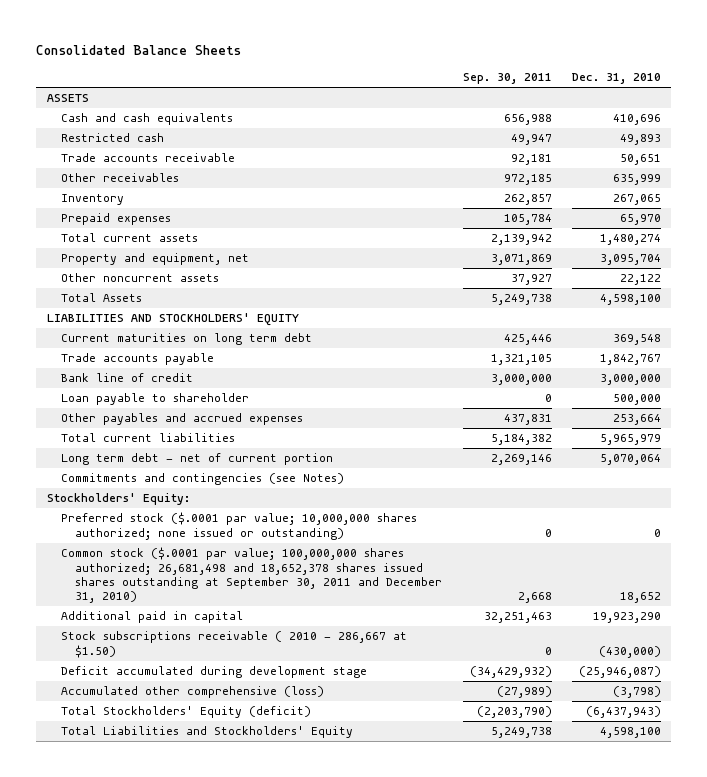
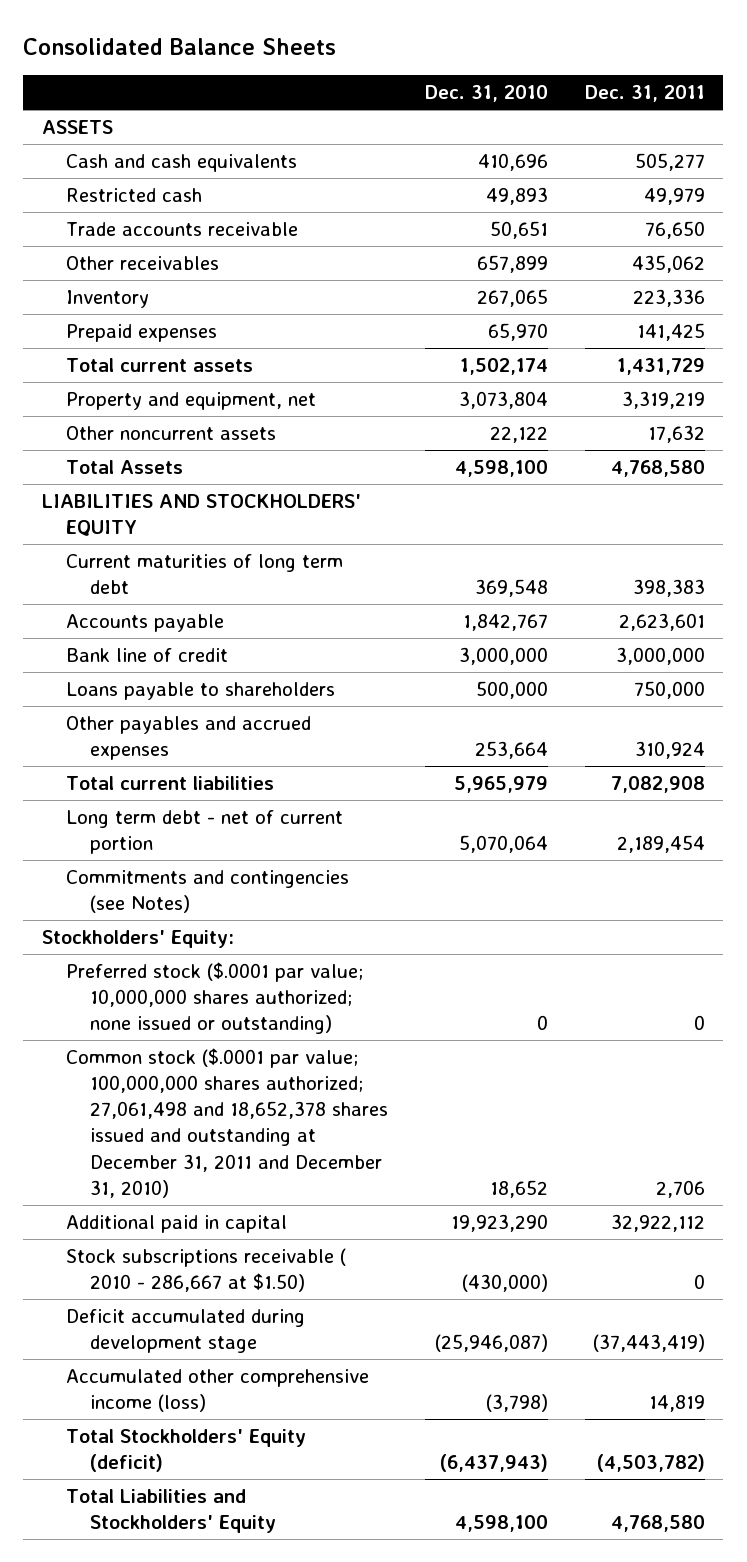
- | Sep. 30, 2011 | Dec. 31, 2010
+ | Dec. 31, 2010 | Dec. 31, 2011
- Other receivables | 972,185 | 635,999
+ Other receivables | 657,899 | 435,062
- Total current assets | 2,139,942 | 1,480,274
- Property and equipment, net | 3,071,869 | 3,095,704
+ Total current assets | 1,502,174 | 1,431,729
+ Property and equipment, net | 3,073,804 | 3,319,219
- Current maturities on long term debt | 425,446 | 369,548
- Trade accounts payable | 1,321,105 | 1,842,767
+ Current maturities of long term debt | 369,548 | 398,383
+ Accounts payable | 1,842,767 | 2,623,601
- Loan payable to shareholder | 0 | 500,000
+ Loans payable to shareholders | 500,000 | 750,000
- Common stock ($.0001 par value; 100,000,000 shares authorized; 26,681,498 and 18,652,378 shares issued shares outstanding at September 30, 2011 and December 31, 2010) | 2,668 | 18,652
+ Common stock ($.0001 par value; 100,000,000 shares authorized; 27,061,498 and 18,652,378 shares issued and outstanding at December 31, 2011 and December 31, 2010) | 18,652 | 2,706
- Accumulated other comprehensive (loss) | (27,989) | (3,798)
+ Accumulated other comprehensive income (loss) | (3,798) | 14,819

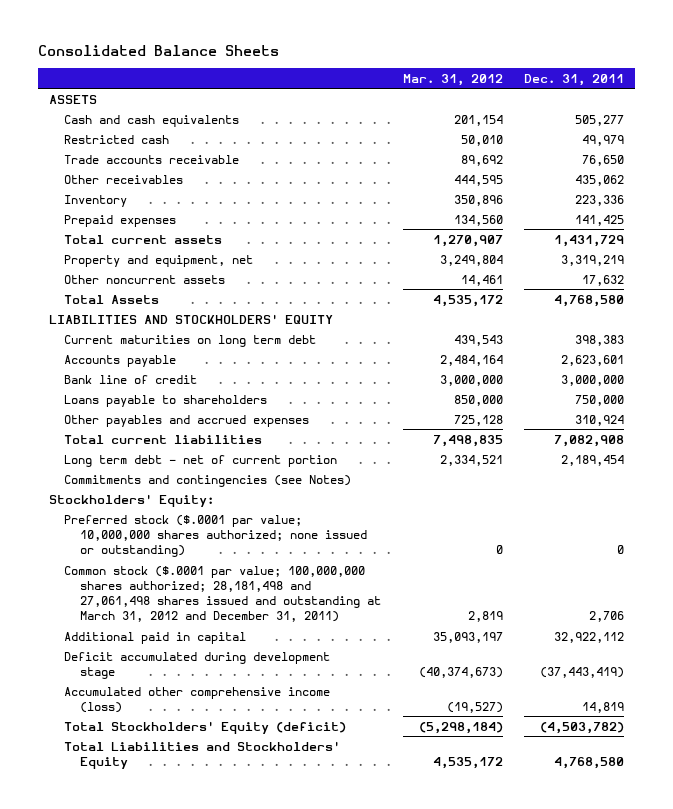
- | Dec. 31, 2010 | Dec. 31, 2011
+ | Mar. 31, 2012 | Dec. 31, 2011
- Current maturities of long term debt | 369,548 | 398,383
+ Current maturities on long term debt | 439,543 | 398,383
- Common stock ($.0001 par value; 100,000,000 shares authorized; 27,061,498 and 18,652,378 shares issued and outstanding at December 31, 2011 and December 31, 2010) | 18,652 | 2,706
+ Common stock ($.0001 par value; 100,000,000 shares authorized; 28,181,498 and 27,061,498 shares issued and outstanding at March 31, 2012 and December 31, 2011) | 2,819 | 2,706
- Stock subscriptions receivable ( 2010 - 286,667 at $1.50) | (430,000) | 0

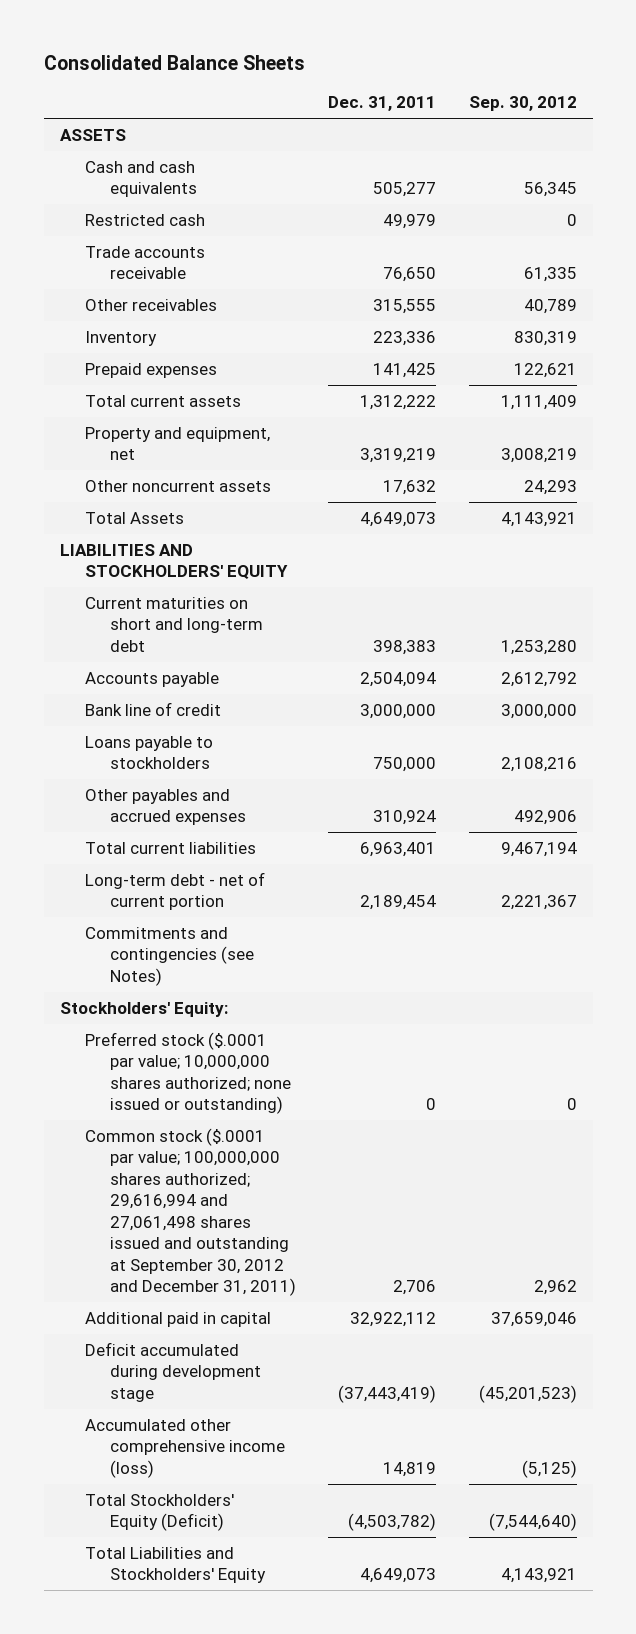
- | Mar. 31, 2012 | Dec. 31, 2011
+ | Dec. 31, 2011 | Sep. 30, 2012
- Other receivables | 444,595 | 435,062
+ Other receivables | 315,555 | 40,789
- Total current assets | 1,270,907 | 1,431,729
+ Total current assets | 1,312,222 | 1,111,409
- Total Assets | 4,535,172 | 4,768,580
+ Total Assets | 4,649,073 | 4,143,921
- Current maturities on long term debt | 439,543 | 398,383
- Accounts payable | 2,484,164 | 2,623,601
+ Current maturities on short and long-term debt | 398,383 | 1,253,280
+ Accounts payable | 2,504,094 | 2,612,792
- Loans payable to shareholders | 850,000 | 750,000
+ Loans payable to stockholders | 750,000 | 2,108,216
- Total current liabilities | 7,498,835 | 7,082,908
- Long term debt - net of current portion | 2,334,521 | 2,189,454
+ Total current liabilities | 6,963,401 | 9,467,194
+ Long-term debt - net of current portion | 2,189,454 | 2,221,367
- Common stock ($.0001 par value; 100,000,000 shares authorized; 28,181,498 and 27,061,498 shares issued and outstanding at March 31, 2012 and December 31, 2011) | 2,819 | 2,706
+ Common stock ($.0001 par value; 100,000,000 shares authorized; 29,616,994 and 27,061,498 shares issued and outstanding at September 30, 2012 and December 31, 2011) | 2,706 | 2,962
- Total Stockholders' Equity (deficit) | (5,298,184) | (4,503,782)
- Total Liabilities and Stockholders' Equity | 4,535,172 | 4,768,580
+ Total Stockholders' Equity (Deficit) | (4,503,782) | (7,544,640)
+ Total Liabilities and Stockholders' Equity | 4,649,073 | 4,143,921

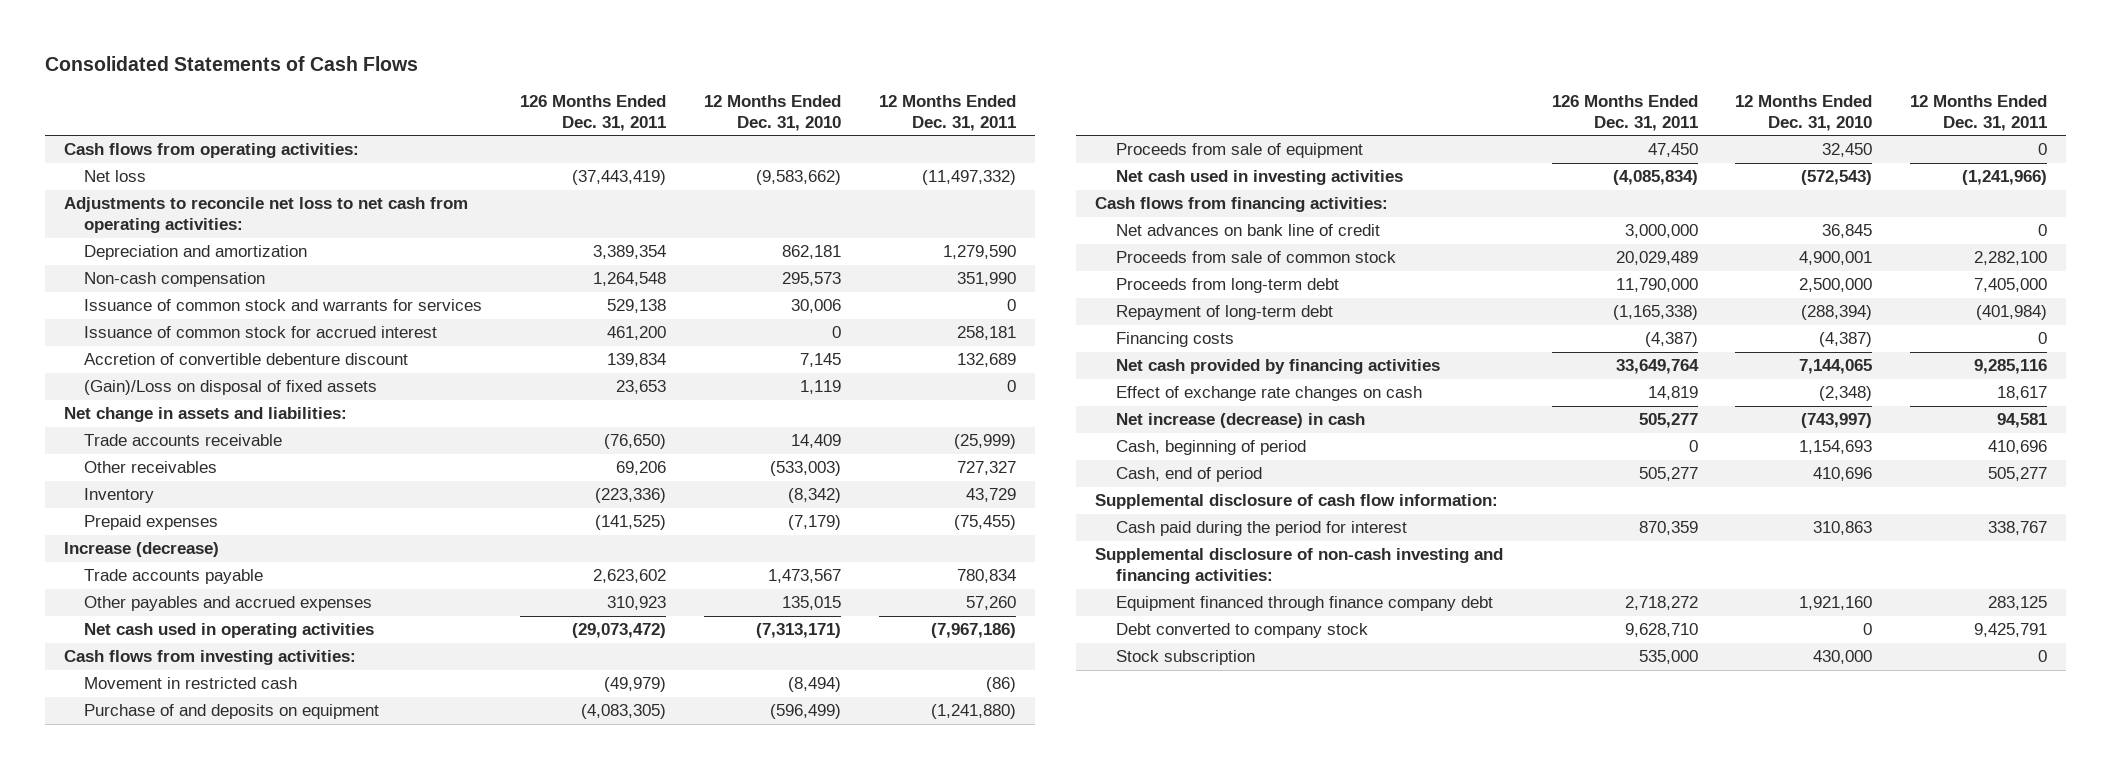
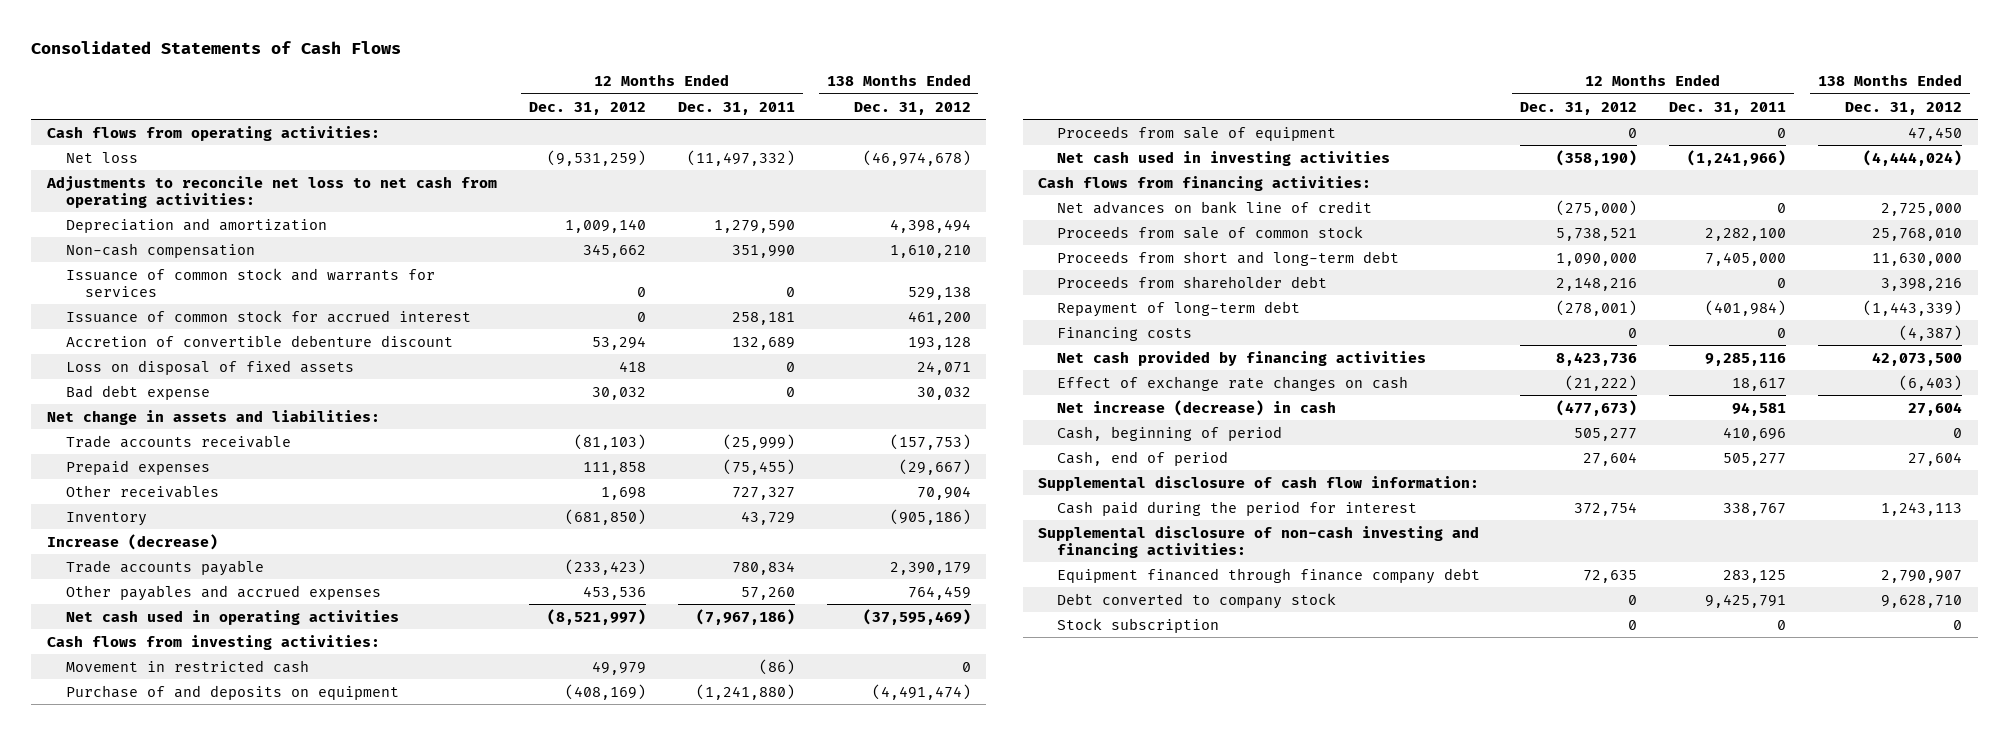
- | 126 Months Ended Dec. 31, 2011 | 12 Months Ended Dec. 31, 2010 | 12 Months Ended Dec. 31, 2011
+ | 12 Months Ended Dec. 31, 2012 | 12 Months Ended Dec. 31, 2011 | 138 Months Ended Dec. 31, 2012
- (Gain)/Loss on disposal of fixed assets | 23,653 | 1,119 | 0
+ Loss on disposal of fixed assets | 418 | 0 | 24,071
+ Bad debt expense | 30,032 | 0 | 30,032
moved up: Prepaid expenses | 111,858 | (75,455) | (29,667)
- Proceeds from long-term debt | 11,790,000 | 2,500,000 | 7,405,000
+ Proceeds from short and long-term debt | 1,090,000 | 7,405,000 | 11,630,000
+ Proceeds from shareholder debt | 2,148,216 | 0 | 3,398,216

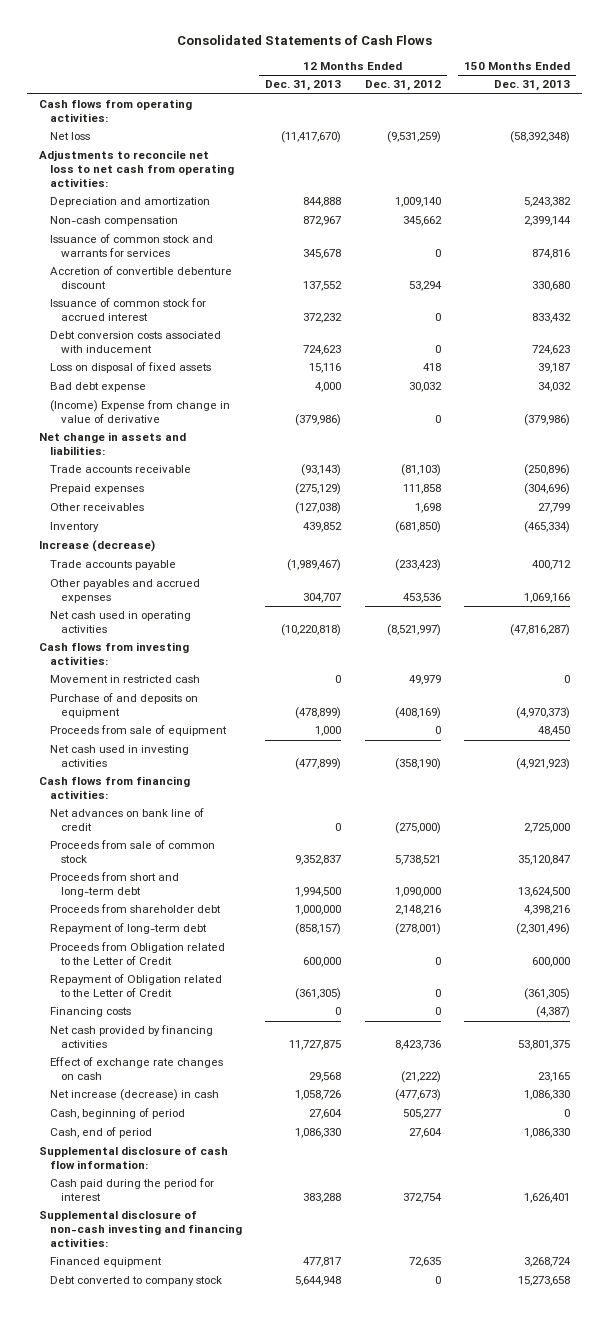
- | 12 Months Ended Dec. 31, 2012 | 12 Months Ended Dec. 31, 2011 | 138 Months Ended Dec. 31, 2012
+ | 12 Months Ended Dec. 31, 2013 | 12 Months Ended Dec. 31, 2012 | 150 Months Ended Dec. 31, 2013
moved down: Issuance of common stock for accrued interest | 372,232 | 0 | 833,432
+ Debt conversion costs associated with inducement | 724,623 | 0 | 724,623
+ (Income) Expense from change in value of derivative | (379,986) | 0 | (379,986)
+ Proceeds from Obligation related to the Letter of Credit | 600,000 | 0 | 600,000
+ Repayment of Obligation related to the Letter of Credit | (361,305) | 0 | (361,305)
- Equipment financed through finance company debt | 72,635 | 283,125 | 2,790,907
+ Financed equipment | 477,817 | 72,635 | 3,268,724
- Stock subscription | 0 | 0 | 0

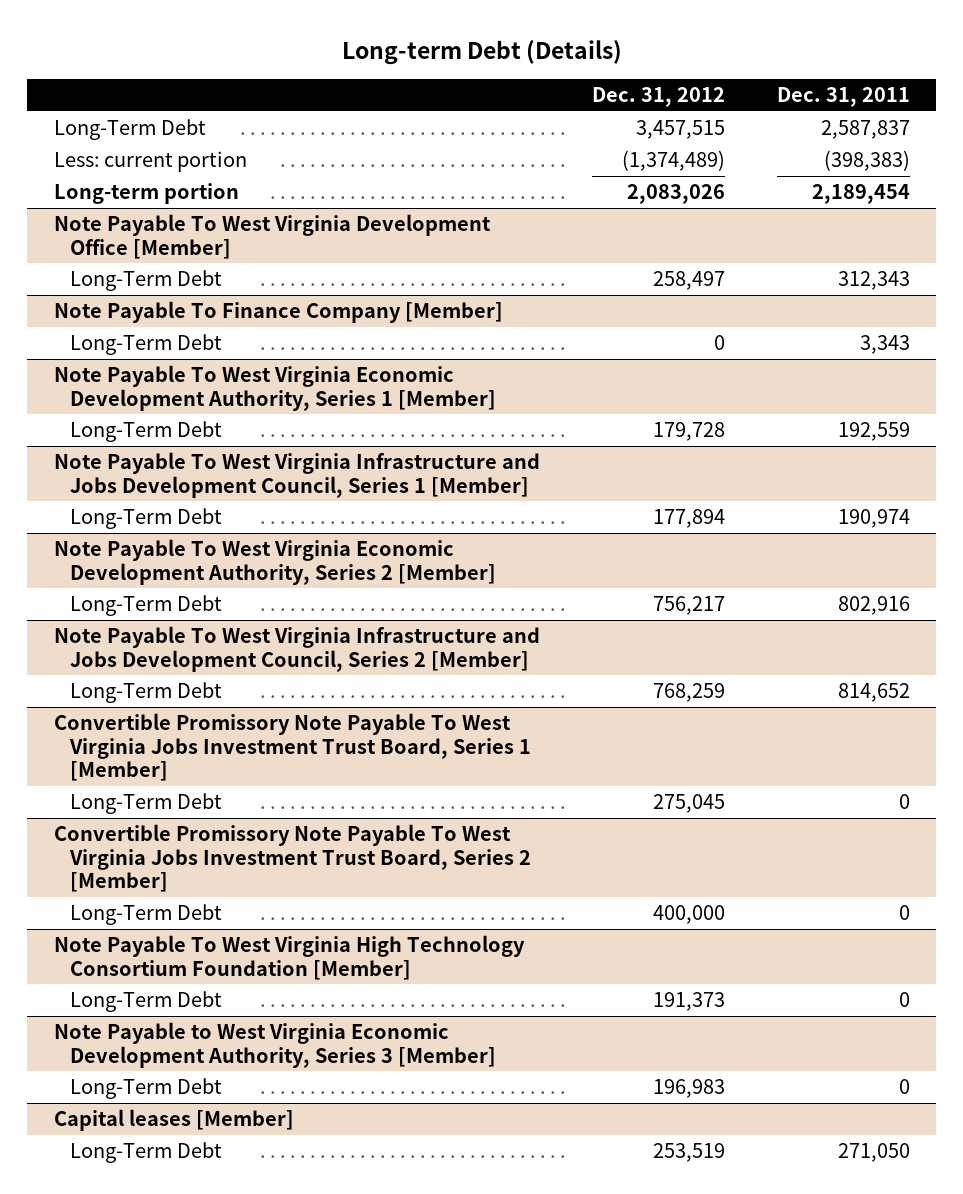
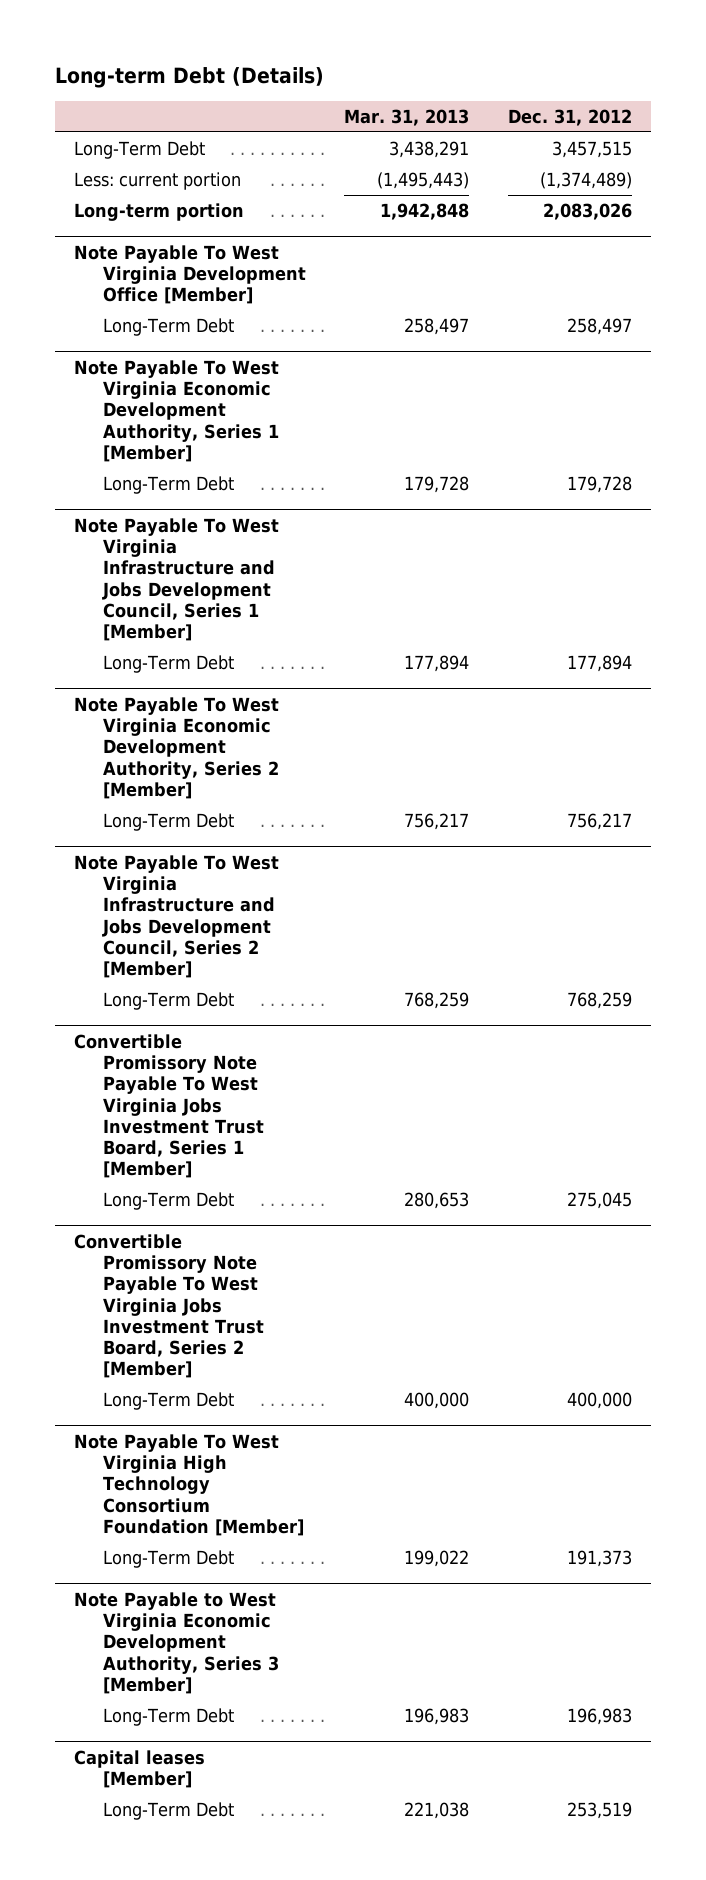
- | Dec. 31, 2012 | Dec. 31, 2011
+ | Mar. 31, 2013 | Dec. 31, 2012
- Note Payable To Finance Company [Member]
- Long-Term Debt | 0 | 3,343

